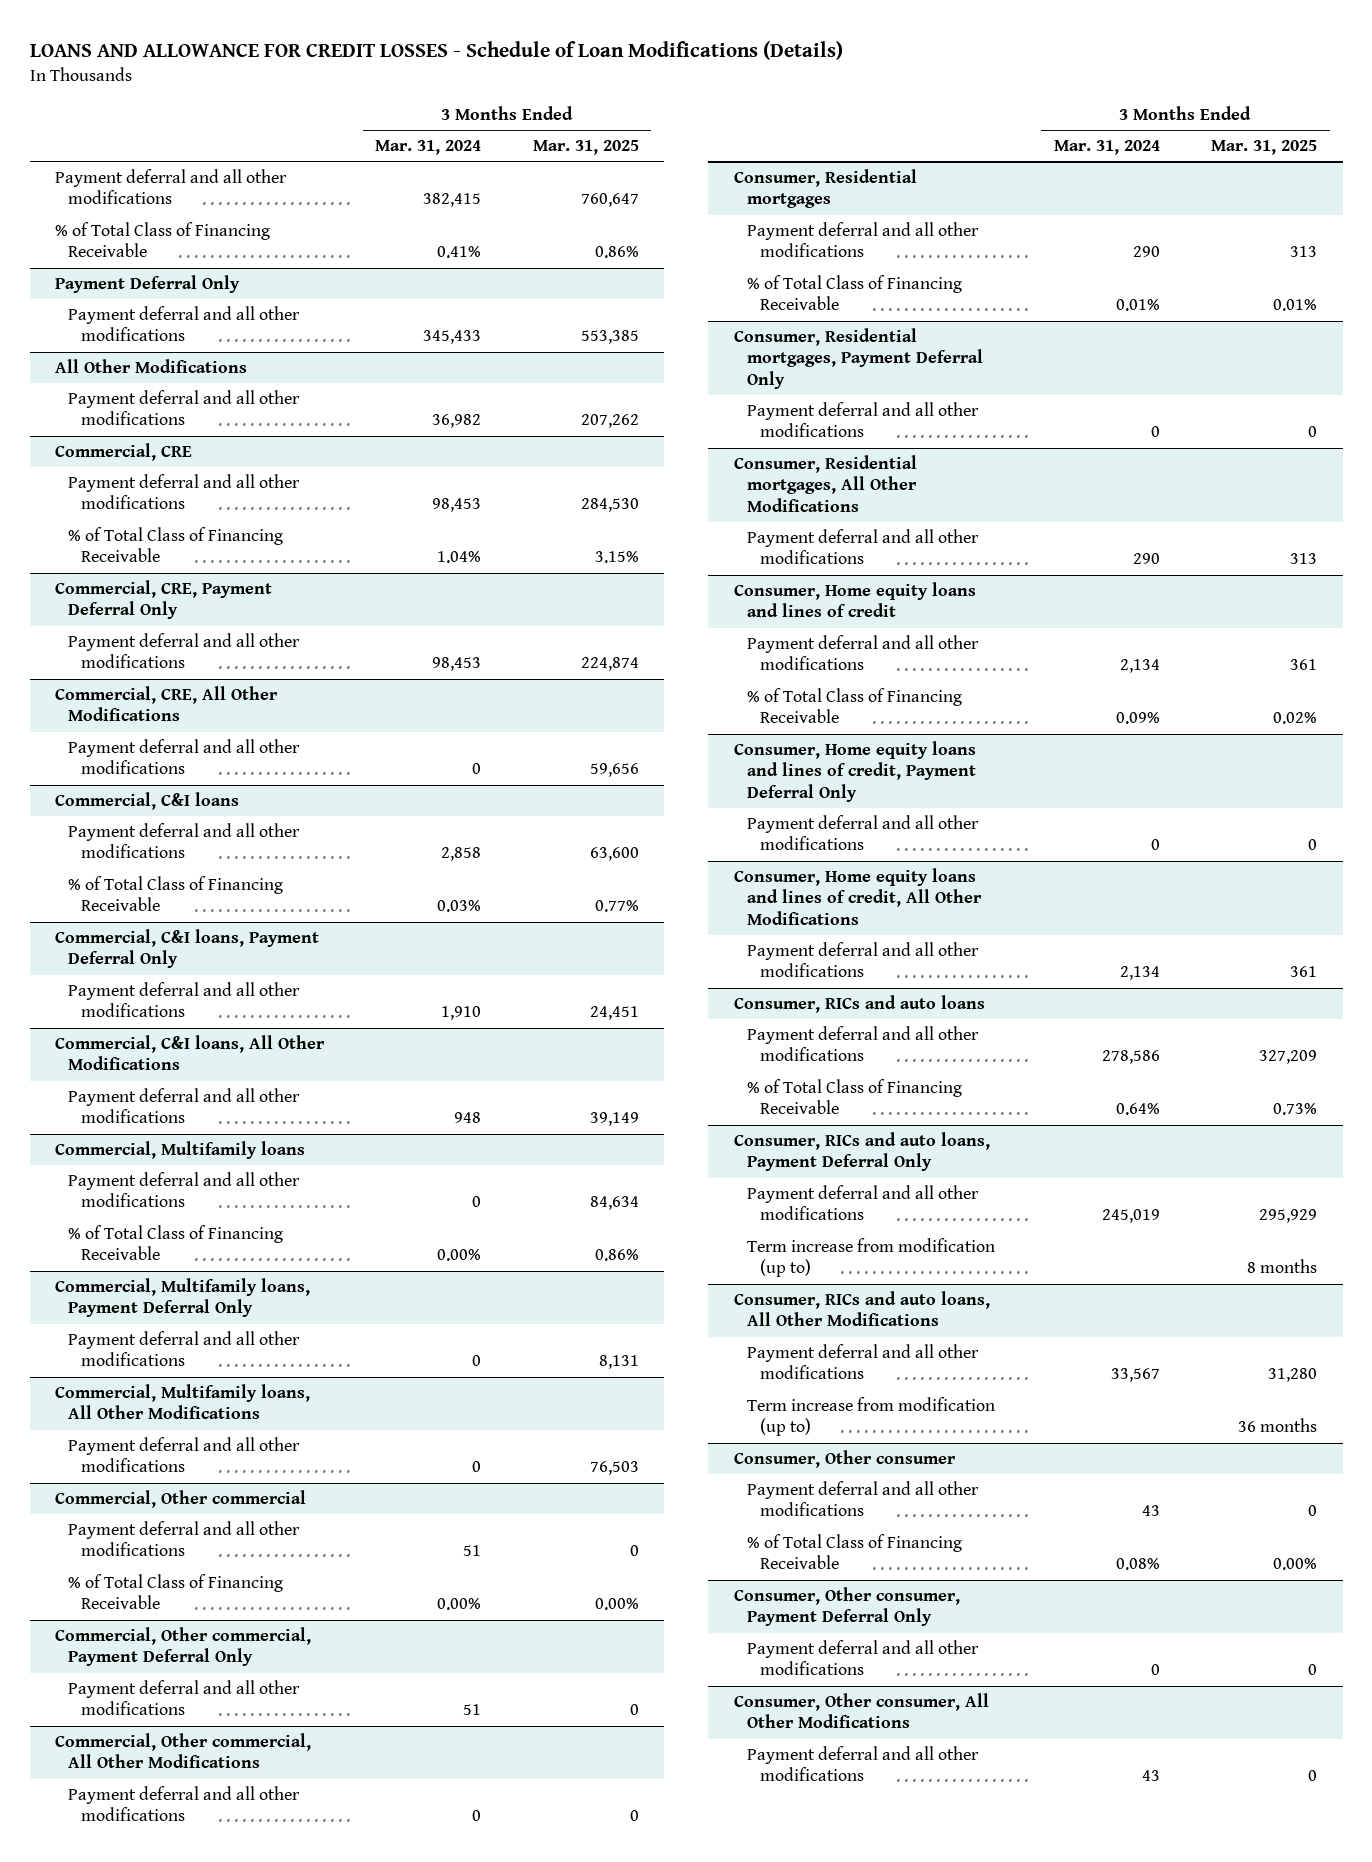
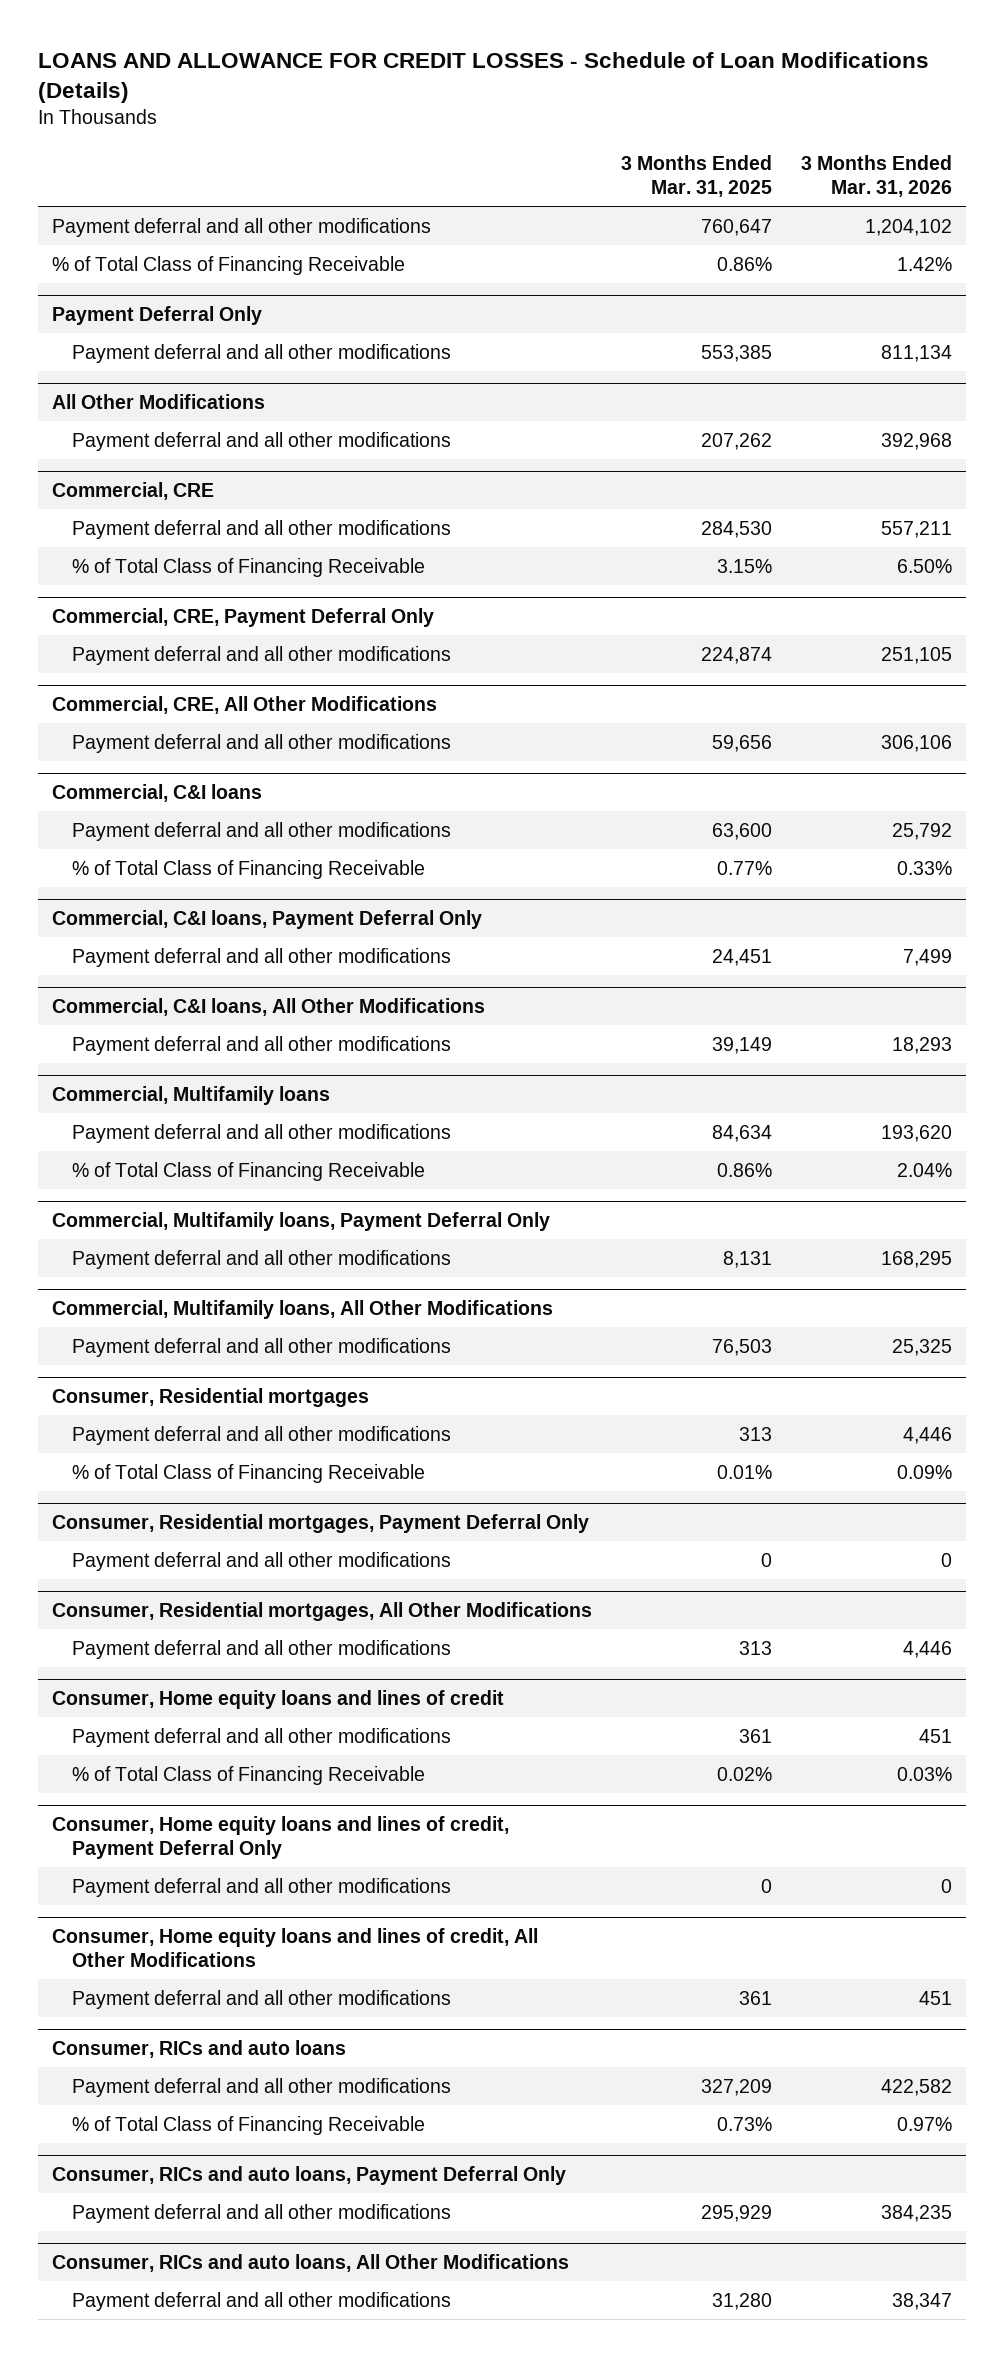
- | 3 Months Ended Mar. 31, 2024 | 3 Months Ended Mar. 31, 2025
+ | 3 Months Ended Mar. 31, 2025 | 3 Months Ended Mar. 31, 2026
- Commercial, Other commercial
- Payment deferral and all other modifications | 51 | 0
- % of Total Class of Financing Receivable | 0.00% | 0.00%
- Commercial, Other commercial, Payment Deferral Only
- Payment deferral and all other modifications | 51 | 0
- Commercial, Other commercial, All Other Modifications
- Payment deferral and all other modifications | 0 | 0
@ Consumer, RICs and auto loans, Payment Deferral Only
- Term increase from modification (up to) | | 8 months
@ Consumer, RICs and auto loans, All Other Modifications
- Term increase from modification (up to) | | 36 months
- Consumer, Other consumer
- Payment deferral and all other modifications | 43 | 0
- % of Total Class of Financing Receivable | 0.08% | 0.00%
- Consumer, Other consumer, Payment Deferral Only
- Payment deferral and all other modifications | 0 | 0
- Consumer, Other consumer, All Other Modifications
- Payment deferral and all other modifications | 43 | 0

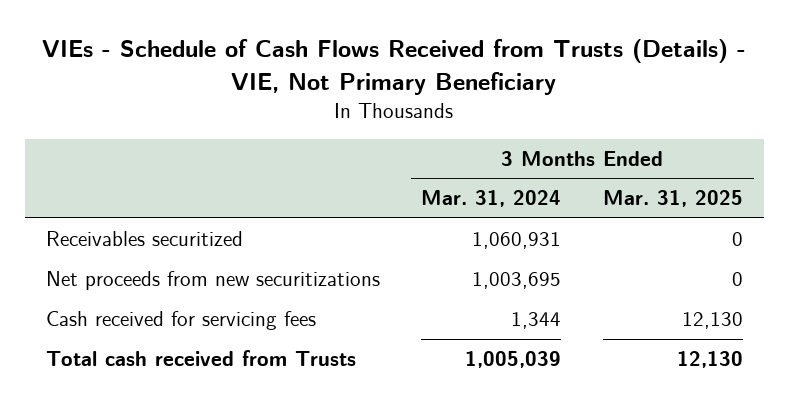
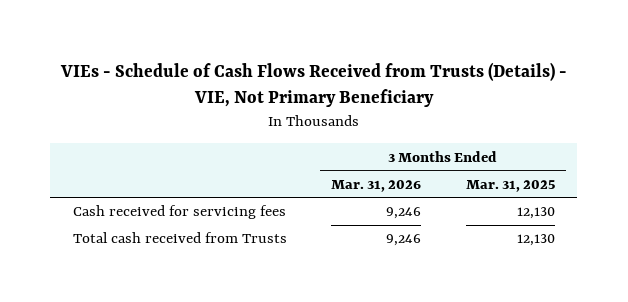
- | 3 Months Ended Mar. 31, 2024 | 3 Months Ended Mar. 31, 2025
+ | 3 Months Ended Mar. 31, 2026 | 3 Months Ended Mar. 31, 2025
- Receivables securitized | 1,060,931 | 0
- Net proceeds from new securitizations | 1,003,695 | 0

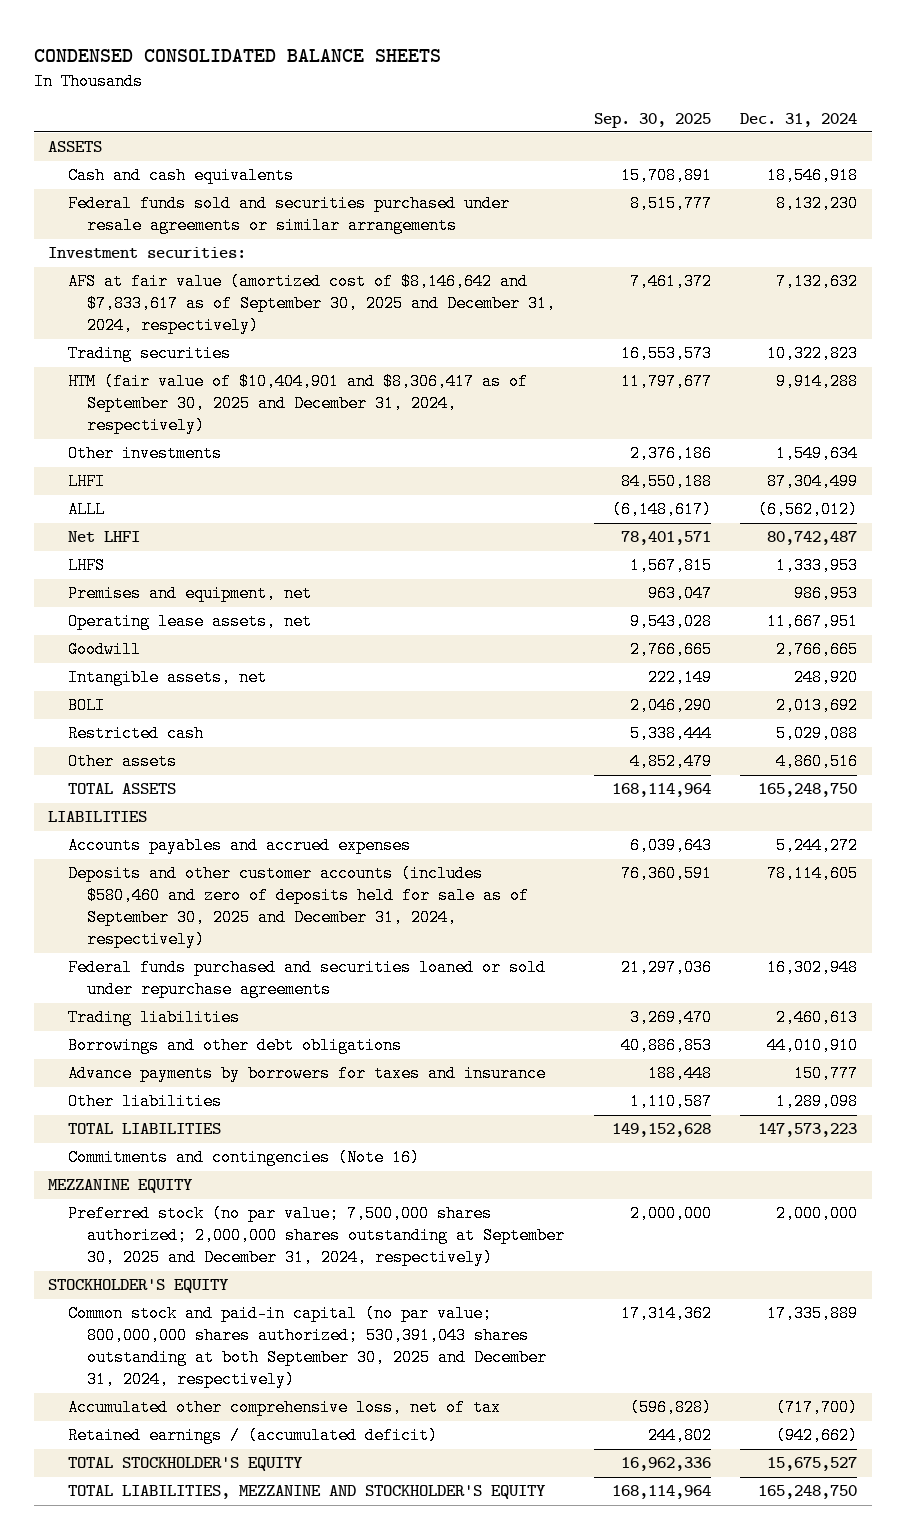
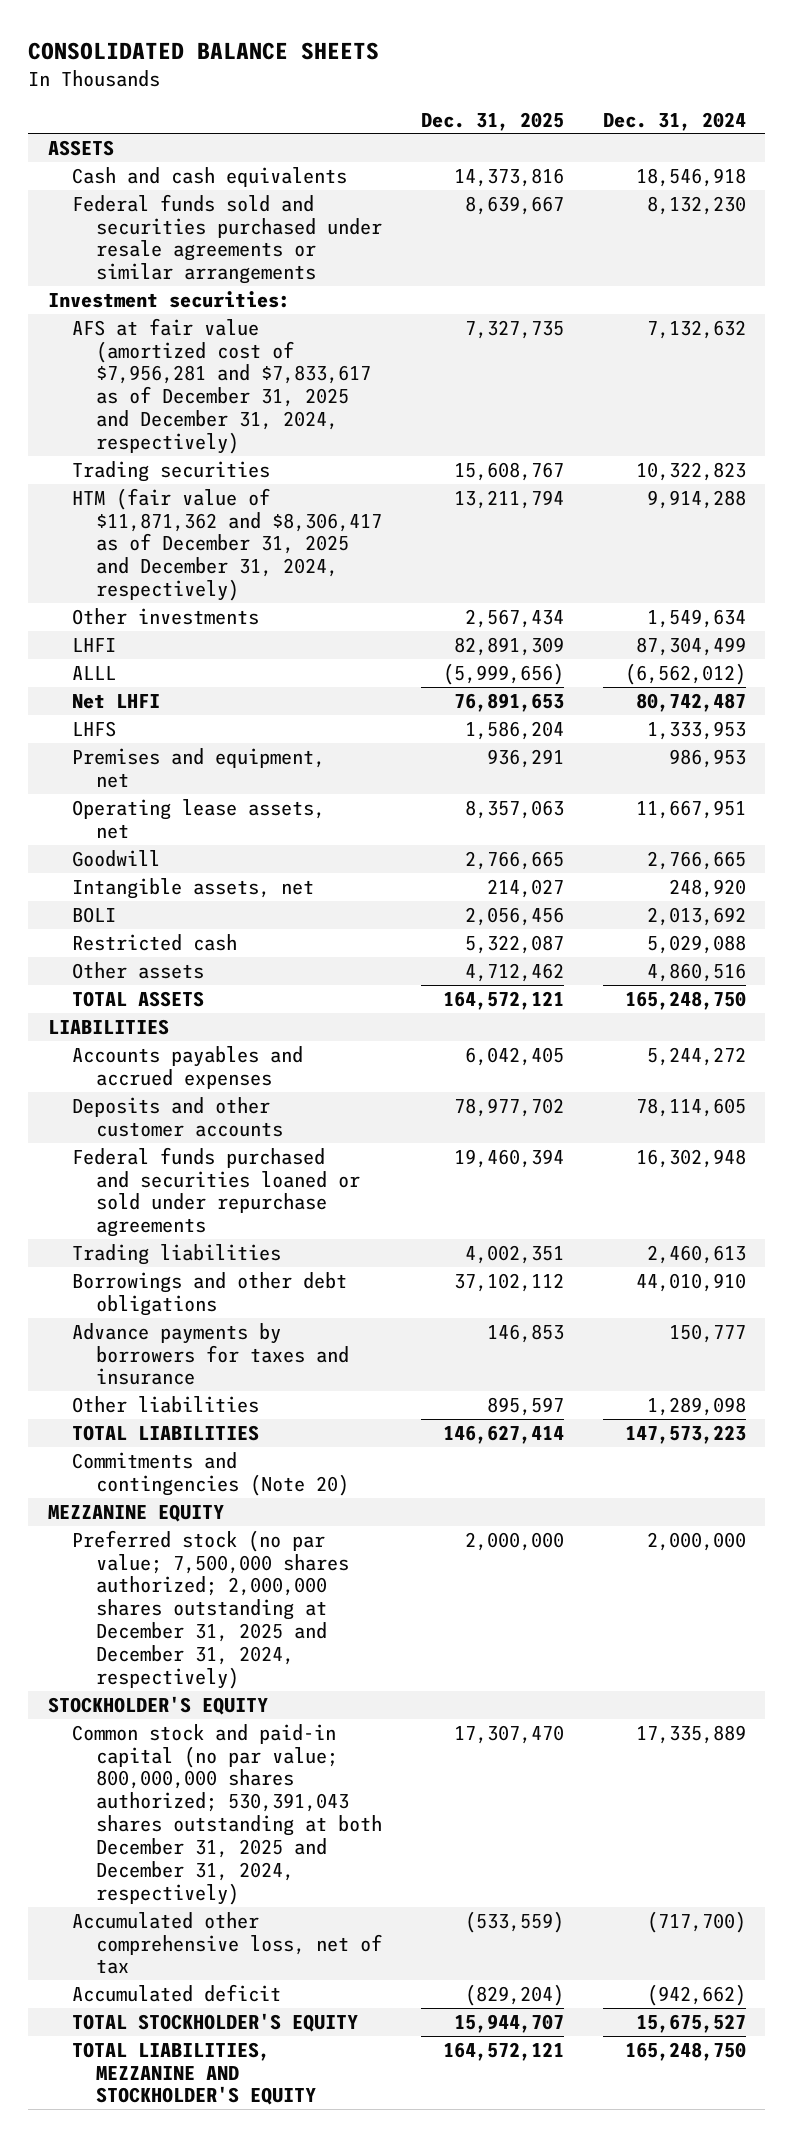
- CONDENSED CONSOLIDATED BALANCE SHEETS
+ CONSOLIDATED BALANCE SHEETS
- | Sep. 30, 2025 | Dec. 31, 2024
+ | Dec. 31, 2025 | Dec. 31, 2024
- AFS at fair value (amortized cost of $8,146,642 and $7,833,617 as of September 30, 2025 and December 31, 2024, respectively) | 7,461,372 | 7,132,632
+ AFS at fair value (amortized cost of $7,956,281 and $7,833,617 as of December 31, 2025 and December 31, 2024, respectively) | 7,327,735 | 7,132,632
- HTM (fair value of $10,404,901 and $8,306,417 as of September 30, 2025 and December 31, 2024, respectively) | 11,797,677 | 9,914,288
+ HTM (fair value of $11,871,362 and $8,306,417 as of December 31, 2025 and December 31, 2024, respectively) | 13,211,794 | 9,914,288
- Deposits and other customer accounts (includes $580,460 and zero of deposits held for sale as of September 30, 2025 and December 31, 2024, respectively) | 76,360,591 | 78,114,605
+ Deposits and other customer accounts | 78,977,702 | 78,114,605
- Commitments and contingencies (Note 16)
+ Commitments and contingencies (Note 20)
- Preferred stock (no par value; 7,500,000 shares authorized; 2,000,000 shares outstanding at September 30, 2025 and December 31, 2024, respectively) | 2,000,000 | 2,000,000
+ Preferred stock (no par value; 7,500,000 shares authorized; 2,000,000 shares outstanding at December 31, 2025 and December 31, 2024, respectively) | 2,000,000 | 2,000,000
- Common stock and paid-in capital (no par value; 800,000,000 shares authorized; 530,391,043 shares outstanding at both September 30, 2025 and December 31, 2024, respectively) | 17,314,362 | 17,335,889
+ Common stock and paid-in capital (no par value; 800,000,000 shares authorized; 530,391,043 shares outstanding at both December 31, 2025 and December 31, 2024, respectively) | 17,307,470 | 17,335,889
- Retained earnings / (accumulated deficit) | 244,802 | (942,662)
+ Accumulated deficit | (829,204) | (942,662)

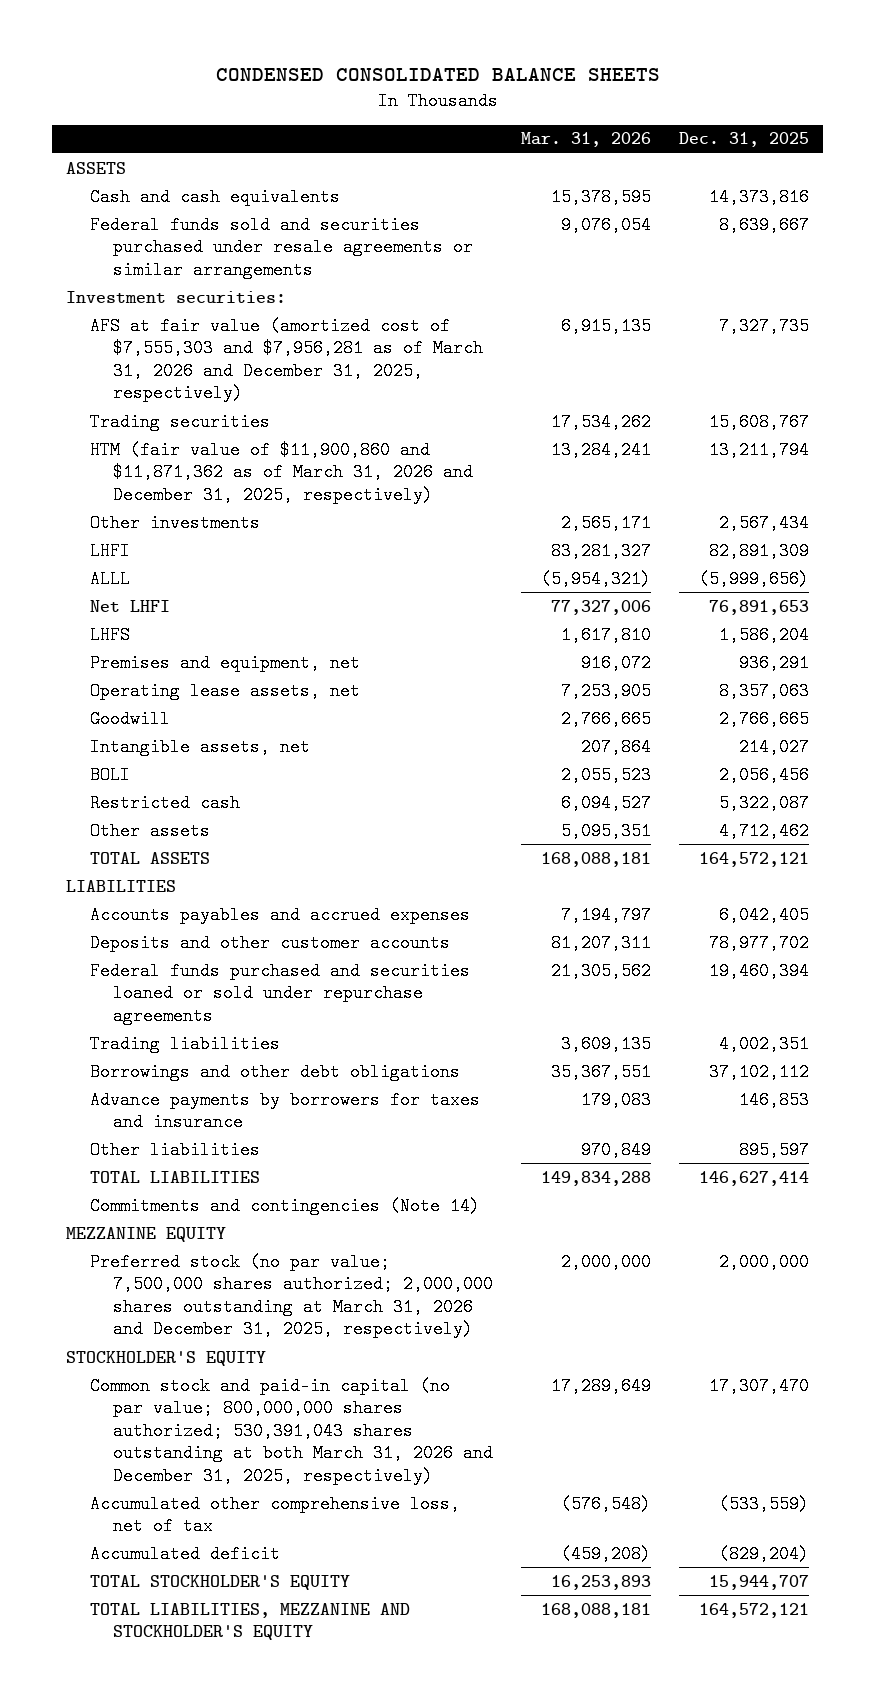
- CONSOLIDATED BALANCE SHEETS
+ CONDENSED CONSOLIDATED BALANCE SHEETS
- | Dec. 31, 2025 | Dec. 31, 2024
+ | Mar. 31, 2026 | Dec. 31, 2025
- AFS at fair value (amortized cost of $7,956,281 and $7,833,617 as of December 31, 2025 and December 31, 2024, respectively) | 7,327,735 | 7,132,632
+ AFS at fair value (amortized cost of $7,555,303 and $7,956,281 as of March 31, 2026 and December 31, 2025, respectively) | 6,915,135 | 7,327,735
- HTM (fair value of $11,871,362 and $8,306,417 as of December 31, 2025 and December 31, 2024, respectively) | 13,211,794 | 9,914,288
+ HTM (fair value of $11,900,860 and $11,871,362 as of March 31, 2026 and December 31, 2025, respectively) | 13,284,241 | 13,211,794
- Commitments and contingencies (Note 20)
+ Commitments and contingencies (Note 14)
- Preferred stock (no par value; 7,500,000 shares authorized; 2,000,000 shares outstanding at December 31, 2025 and December 31, 2024, respectively) | 2,000,000 | 2,000,000
+ Preferred stock (no par value; 7,500,000 shares authorized; 2,000,000 shares outstanding at March 31, 2026 and December 31, 2025, respectively) | 2,000,000 | 2,000,000
- Common stock and paid-in capital (no par value; 800,000,000 shares authorized; 530,391,043 shares outstanding at both December 31, 2025 and December 31, 2024, respectively) | 17,307,470 | 17,335,889
+ Common stock and paid-in capital (no par value; 800,000,000 shares authorized; 530,391,043 shares outstanding at both March 31, 2026 and December 31, 2025, respectively) | 17,289,649 | 17,307,470

